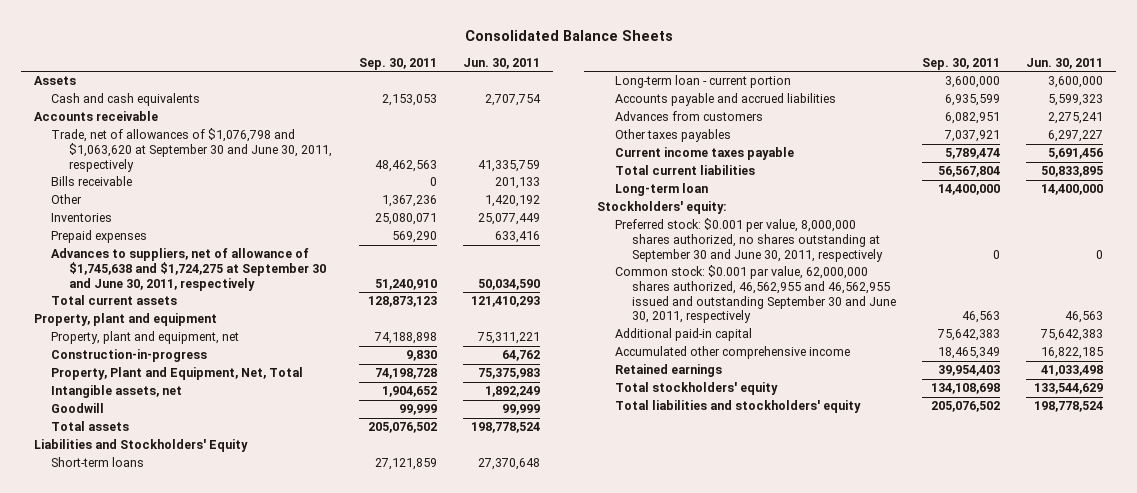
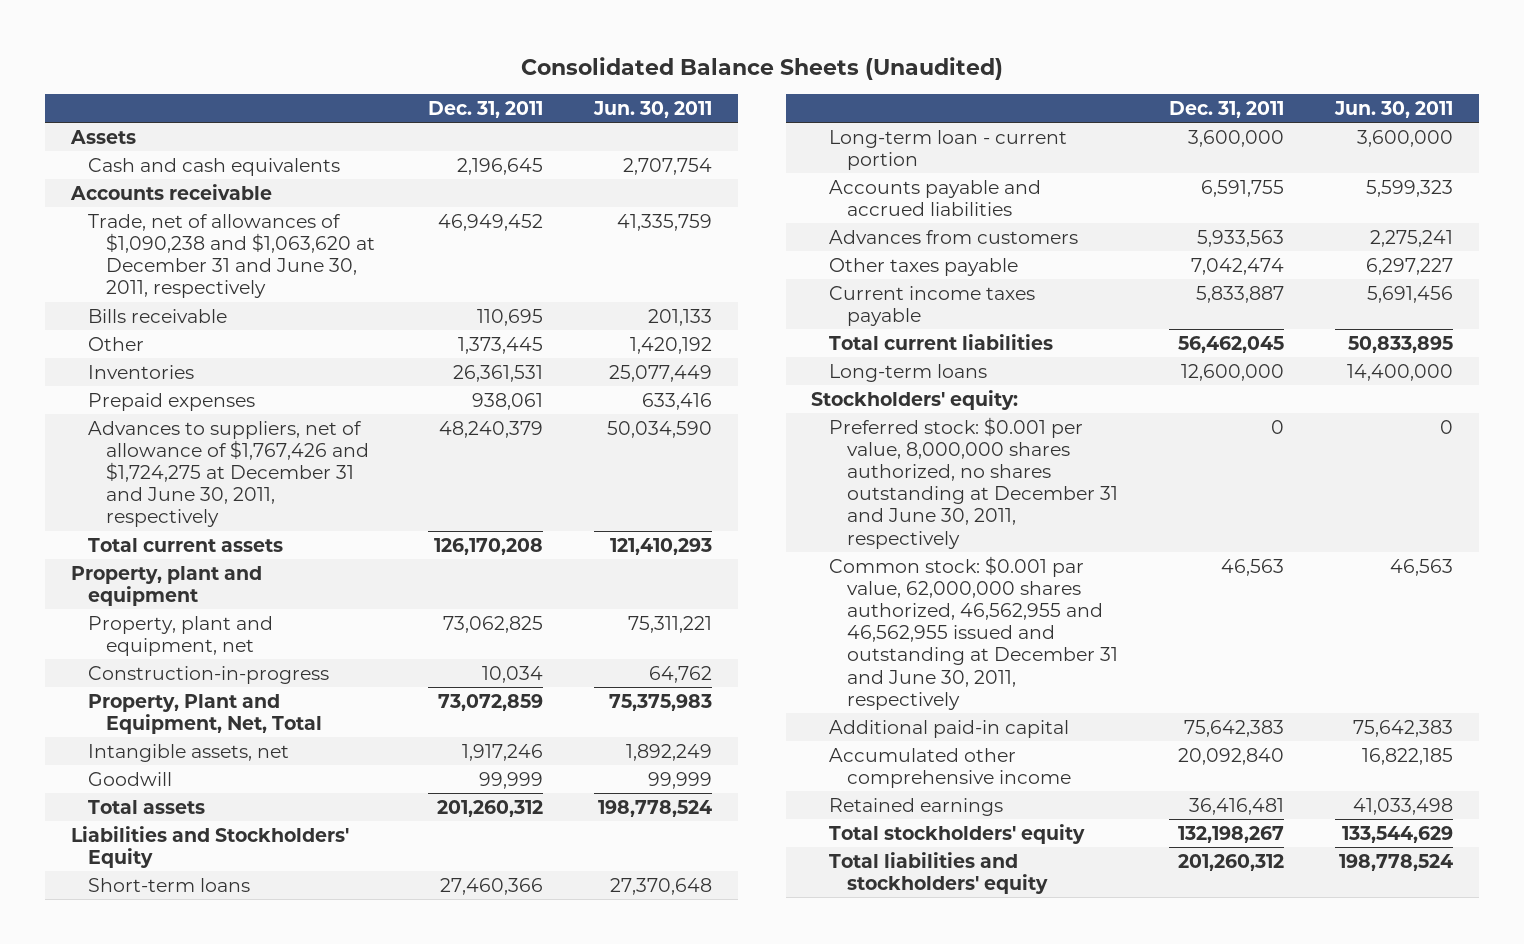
- Consolidated Balance Sheets
+ Consolidated Balance Sheets (Unaudited)
- | Sep. 30, 2011 | Jun. 30, 2011
+ | Dec. 31, 2011 | Jun. 30, 2011
- Trade, net of allowances of $1,076,798 and $1,063,620 at September 30 and June 30, 2011, respectively | 48,462,563 | 41,335,759
+ Trade, net of allowances of $1,090,238 and $1,063,620 at December 31 and June 30, 2011, respectively | 46,949,452 | 41,335,759
- Advances to suppliers, net of allowance of $1,745,638 and $1,724,275 at September 30 and June 30, 2011, respectively | 51,240,910 | 50,034,590
+ Advances to suppliers, net of allowance of $1,767,426 and $1,724,275 at December 31 and June 30, 2011, respectively | 48,240,379 | 50,034,590
- Other taxes payables | 7,037,921 | 6,297,227
+ Other taxes payable | 7,042,474 | 6,297,227
- Long-term loan | 14,400,000 | 14,400,000
+ Long-term loans | 12,600,000 | 14,400,000
- Preferred stock: $0.001 per value, 8,000,000 shares authorized, no shares outstanding at September 30 and June 30, 2011, respectively | 0 | 0
- Common stock: $0.001 par value, 62,000,000 shares authorized, 46,562,955 and 46,562,955 issued and outstanding September 30 and June 30, 2011, respectively | 46,563 | 46,563
+ Preferred stock: $0.001 per value, 8,000,000 shares authorized, no shares outstanding at December 31 and June 30, 2011, respectively | 0 | 0
+ Common stock: $0.001 par value, 62,000,000 shares authorized, 46,562,955 and 46,562,955 issued and outstanding at December 31 and June 30, 2011, respectively | 46,563 | 46,563

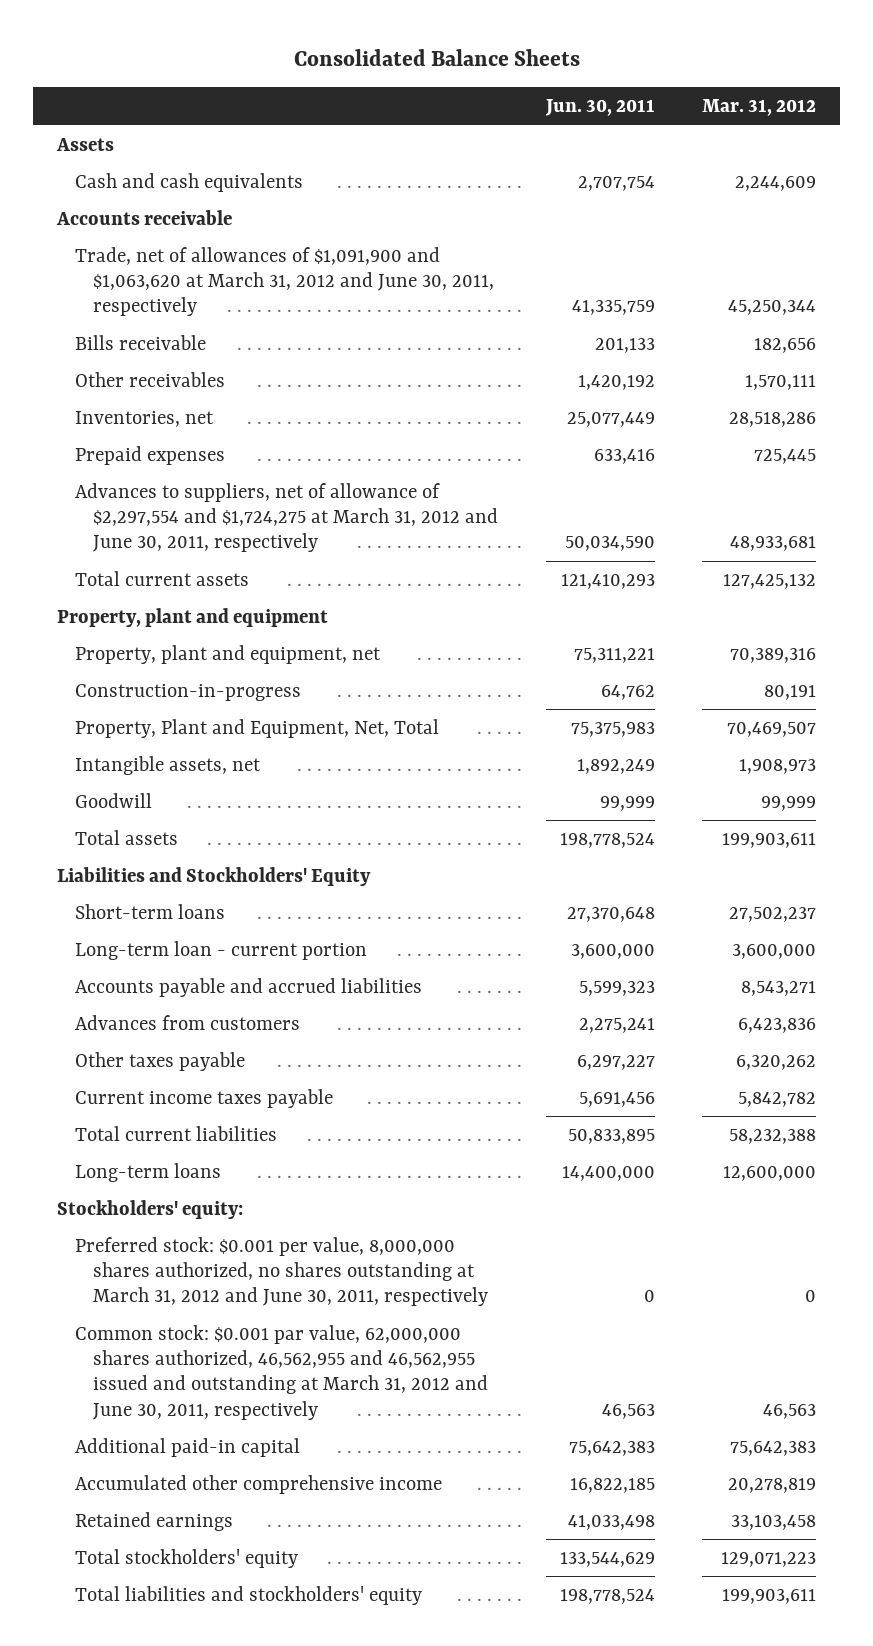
- Consolidated Balance Sheets (Unaudited)
+ Consolidated Balance Sheets
- | Dec. 31, 2011 | Jun. 30, 2011
+ | Jun. 30, 2011 | Mar. 31, 2012
- Trade, net of allowances of $1,090,238 and $1,063,620 at December 31 and June 30, 2011, respectively | 46,949,452 | 41,335,759
+ Trade, net of allowances of $1,091,900 and $1,063,620 at March 31, 2012 and June 30, 2011, respectively | 41,335,759 | 45,250,344
- Other | 1,373,445 | 1,420,192
- Inventories | 26,361,531 | 25,077,449
+ Other receivables | 1,420,192 | 1,570,111
+ Inventories, net | 25,077,449 | 28,518,286
- Advances to suppliers, net of allowance of $1,767,426 and $1,724,275 at December 31 and June 30, 2011, respectively | 48,240,379 | 50,034,590
+ Advances to suppliers, net of allowance of $2,297,554 and $1,724,275 at March 31, 2012 and June 30, 2011, respectively | 50,034,590 | 48,933,681
- Preferred stock: $0.001 per value, 8,000,000 shares authorized, no shares outstanding at December 31 and June 30, 2011, respectively | 0 | 0
- Common stock: $0.001 par value, 62,000,000 shares authorized, 46,562,955 and 46,562,955 issued and outstanding at December 31 and June 30, 2011, respectively | 46,563 | 46,563
+ Preferred stock: $0.001 per value, 8,000,000 shares authorized, no shares outstanding at March 31, 2012 and June 30, 2011, respectively | 0 | 0
+ Common stock: $0.001 par value, 62,000,000 shares authorized, 46,562,955 and 46,562,955 issued and outstanding at March 31, 2012 and June 30, 2011, respectively | 46,563 | 46,563

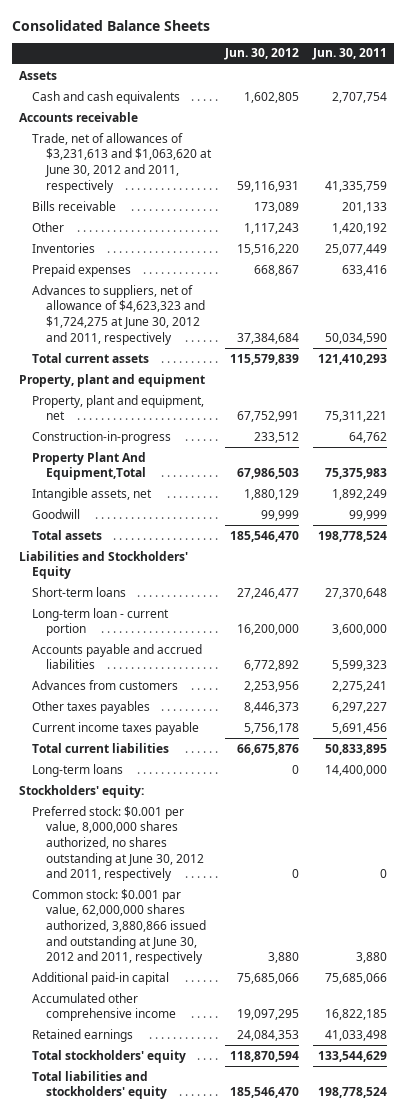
- | Jun. 30, 2011 | Mar. 31, 2012
+ | Jun. 30, 2012 | Jun. 30, 2011
- Trade, net of allowances of $1,091,900 and $1,063,620 at March 31, 2012 and June 30, 2011, respectively | 41,335,759 | 45,250,344
+ Trade, net of allowances of $3,231,613 and $1,063,620 at June 30, 2012 and 2011, respectively | 59,116,931 | 41,335,759
- Other receivables | 1,420,192 | 1,570,111
- Inventories, net | 25,077,449 | 28,518,286
+ Other | 1,117,243 | 1,420,192
+ Inventories | 15,516,220 | 25,077,449
- Advances to suppliers, net of allowance of $2,297,554 and $1,724,275 at March 31, 2012 and June 30, 2011, respectively | 50,034,590 | 48,933,681
+ Advances to suppliers, net of allowance of $4,623,323 and $1,724,275 at June 30, 2012 and 2011, respectively | 37,384,684 | 50,034,590
- Property, Plant and Equipment, Net, Total | 75,375,983 | 70,469,507
+ Property Plant And Equipment,Total | 67,986,503 | 75,375,983
- Other taxes payable | 6,297,227 | 6,320,262
+ Other taxes payables | 8,446,373 | 6,297,227
- Preferred stock: $0.001 per value, 8,000,000 shares authorized, no shares outstanding at March 31, 2012 and June 30, 2011, respectively | 0 | 0
- Common stock: $0.001 par value, 62,000,000 shares authorized, 46,562,955 and 46,562,955 issued and outstanding at March 31, 2012 and June 30, 2011, respectively | 46,563 | 46,563
- Additional paid-in capital | 75,642,383 | 75,642,383
+ Preferred stock: $0.001 per value, 8,000,000 shares authorized, no shares outstanding at June 30, 2012 and 2011, respectively | 0 | 0
+ Common stock: $0.001 par value, 62,000,000 shares authorized, 3,880,866 issued and outstanding at June 30, 2012 and 2011, respectively | 3,880 | 3,880
+ Additional paid-in capital | 75,685,066 | 75,685,066

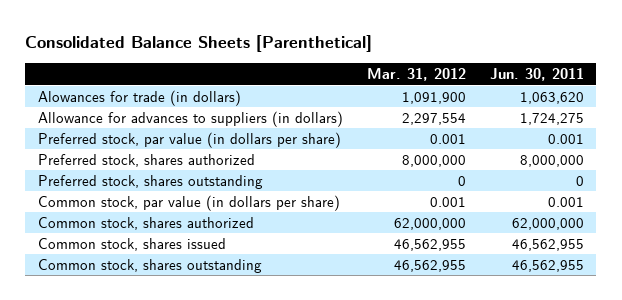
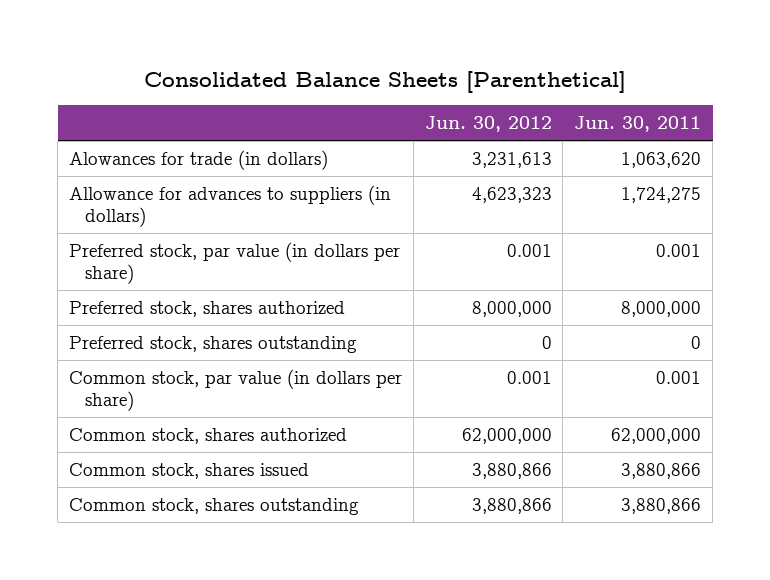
- | Mar. 31, 2012 | Jun. 30, 2011
+ | Jun. 30, 2012 | Jun. 30, 2011
- Common stock, shares issued | 46,562,955 | 46,562,955
- Common stock, shares outstanding | 46,562,955 | 46,562,955
+ Common stock, shares issued | 3,880,866 | 3,880,866
+ Common stock, shares outstanding | 3,880,866 | 3,880,866

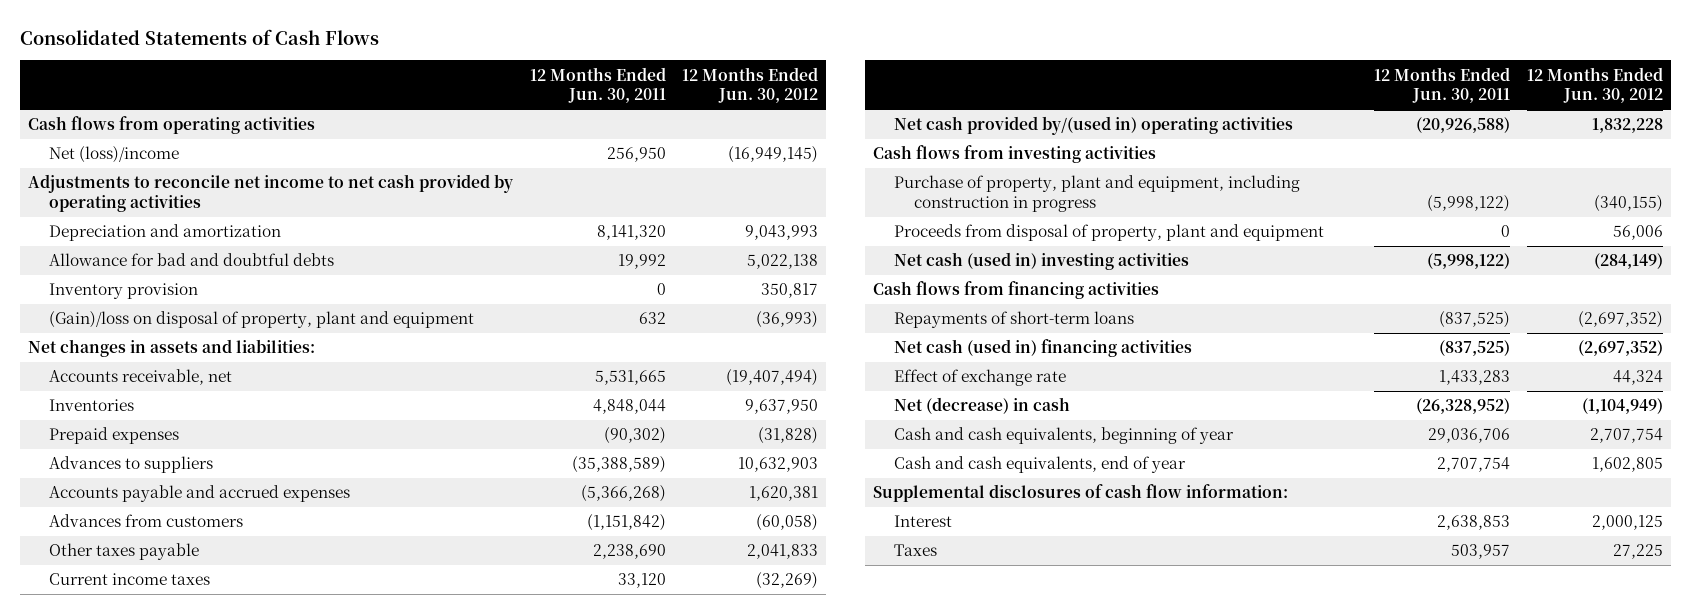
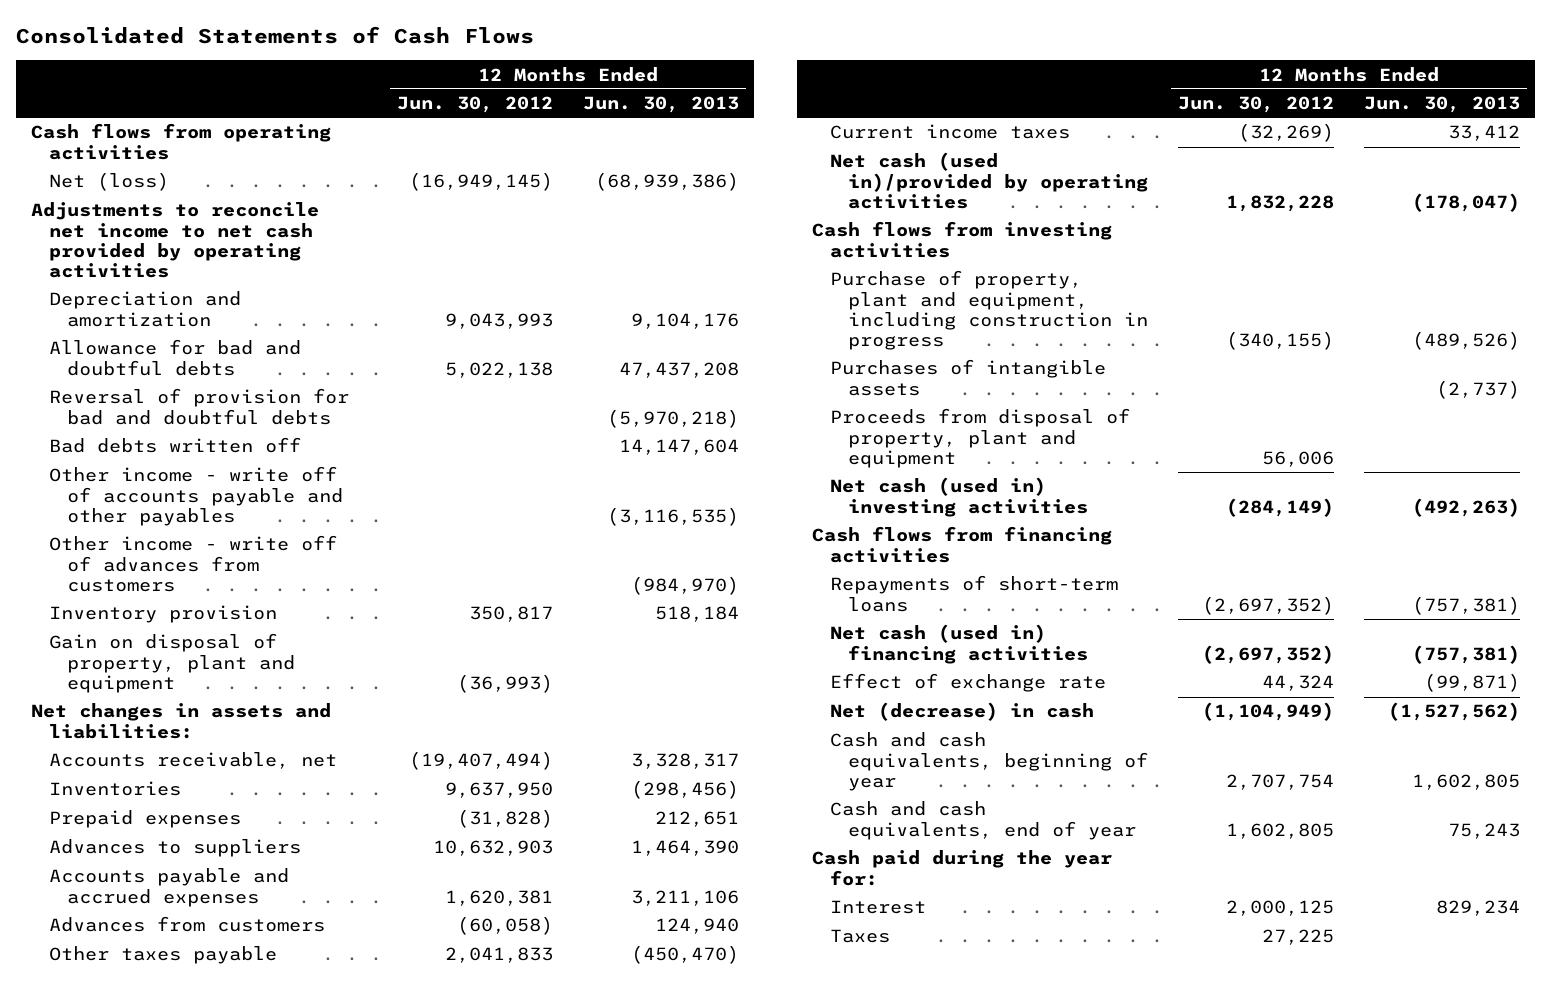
- | 12 Months Ended Jun. 30, 2011 | 12 Months Ended Jun. 30, 2012
+ | 12 Months Ended Jun. 30, 2012 | 12 Months Ended Jun. 30, 2013
- Net (loss)/income | 256,950 | (16,949,145)
+ Net (loss) | (16,949,145) | (68,939,386)
+ Reversal of provision for bad and doubtful debts | | (5,970,218)
+ Bad debts written off | | 14,147,604
+ Other income - write off of accounts payable and other payables | | (3,116,535)
+ Other income - write off of advances from customers | | (984,970)
- (Gain)/loss on disposal of property, plant and equipment | 632 | (36,993)
+ Gain on disposal of property, plant and equipment | (36,993) |
- Net cash provided by/(used in) operating activities | (20,926,588) | 1,832,228
+ Net cash (used in)/provided by operating activities | 1,832,228 | (178,047)
+ Purchases of intangible assets | | (2,737)
- Supplemental disclosures of cash flow information:
+ Cash paid during the year for:

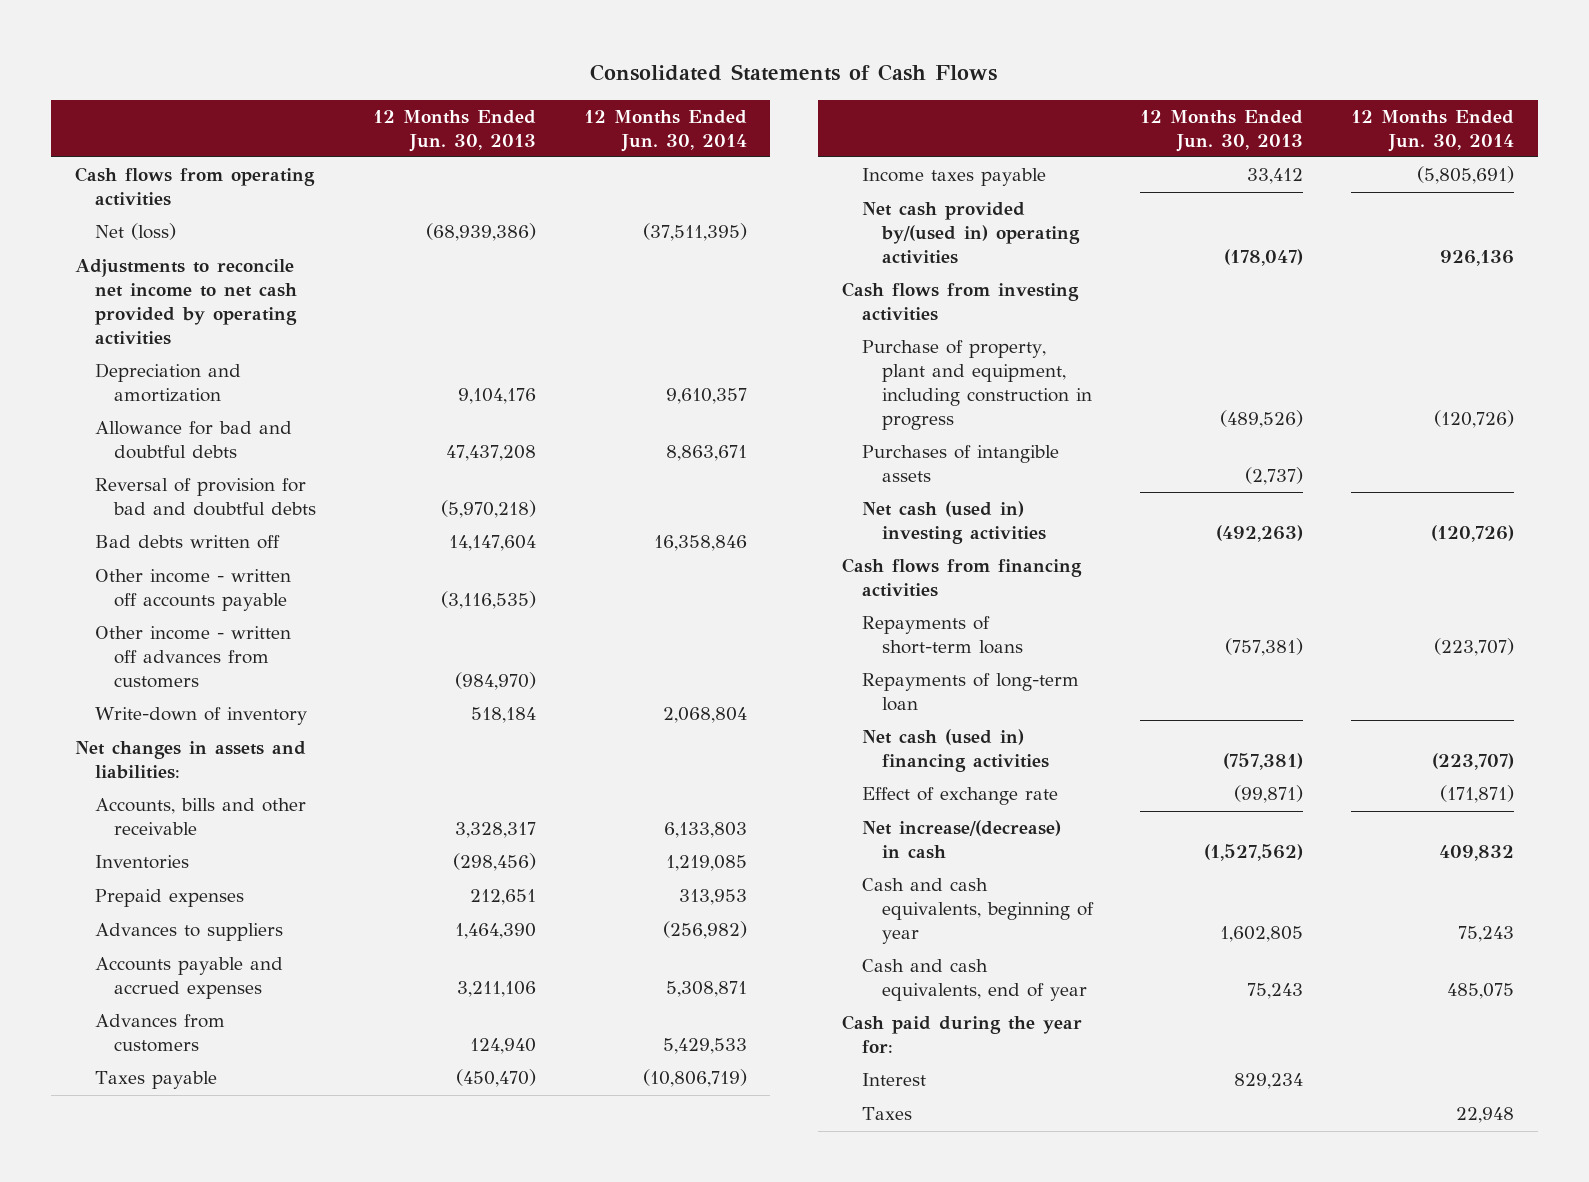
- | 12 Months Ended Jun. 30, 2012 | 12 Months Ended Jun. 30, 2013
+ | 12 Months Ended Jun. 30, 2013 | 12 Months Ended Jun. 30, 2014
- Other income - write off of accounts payable and other payables | | (3,116,535)
- Other income - write off of advances from customers | | (984,970)
- Inventory provision | 350,817 | 518,184
- Gain on disposal of property, plant and equipment | (36,993) |
+ Other income - written off accounts payable | (3,116,535) |
+ Other income - written off advances from customers | (984,970) |
+ Write-down of inventory | 518,184 | 2,068,804
- Accounts receivable, net | (19,407,494) | 3,328,317
+ Accounts, bills and other receivable | 3,328,317 | 6,133,803
- Other taxes payable | 2,041,833 | (450,470)
- Current income taxes | (32,269) | 33,412
- Net cash (used in)/provided by operating activities | 1,832,228 | (178,047)
+ Taxes payable | (450,470) | (10,806,719)
+ Income taxes payable | 33,412 | (5,805,691)
+ Net cash provided by/(used in) operating activities | (178,047) | 926,136
- Proceeds from disposal of property, plant and equipment | 56,006 |
+ Repayments of long-term loan
- Net (decrease) in cash | (1,104,949) | (1,527,562)
+ Net increase/(decrease) in cash | (1,527,562) | 409,832

